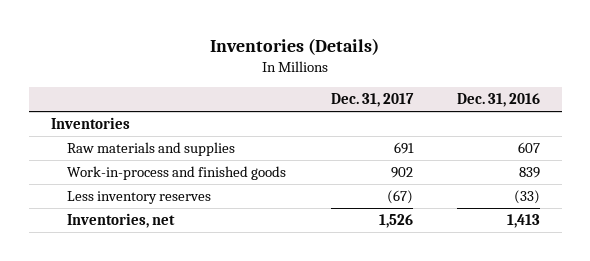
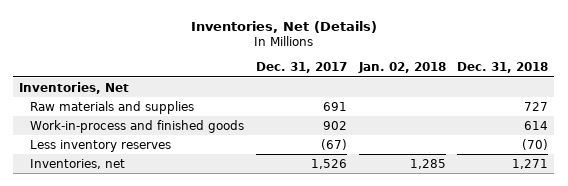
- Inventories (Details)
+ Inventories, Net (Details)
- | Dec. 31, 2017 | Dec. 31, 2016
+ | Dec. 31, 2017 | Jan. 02, 2018 | Dec. 31, 2018
- Inventories
+ Inventories, Net

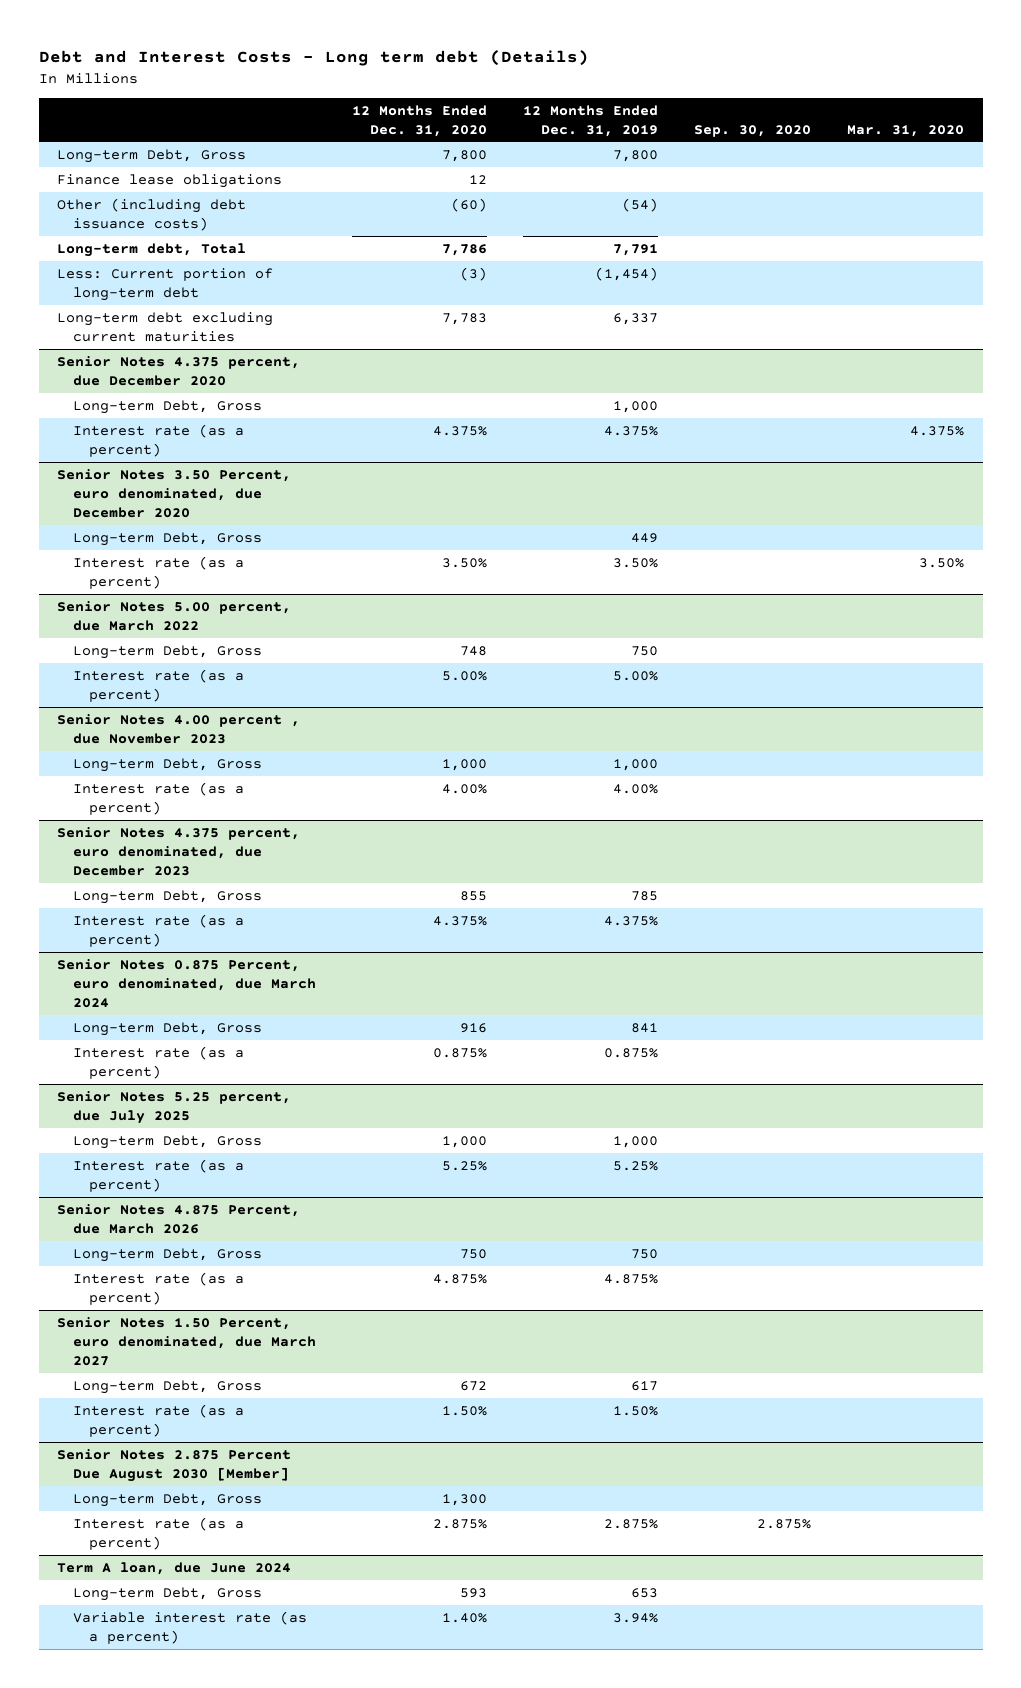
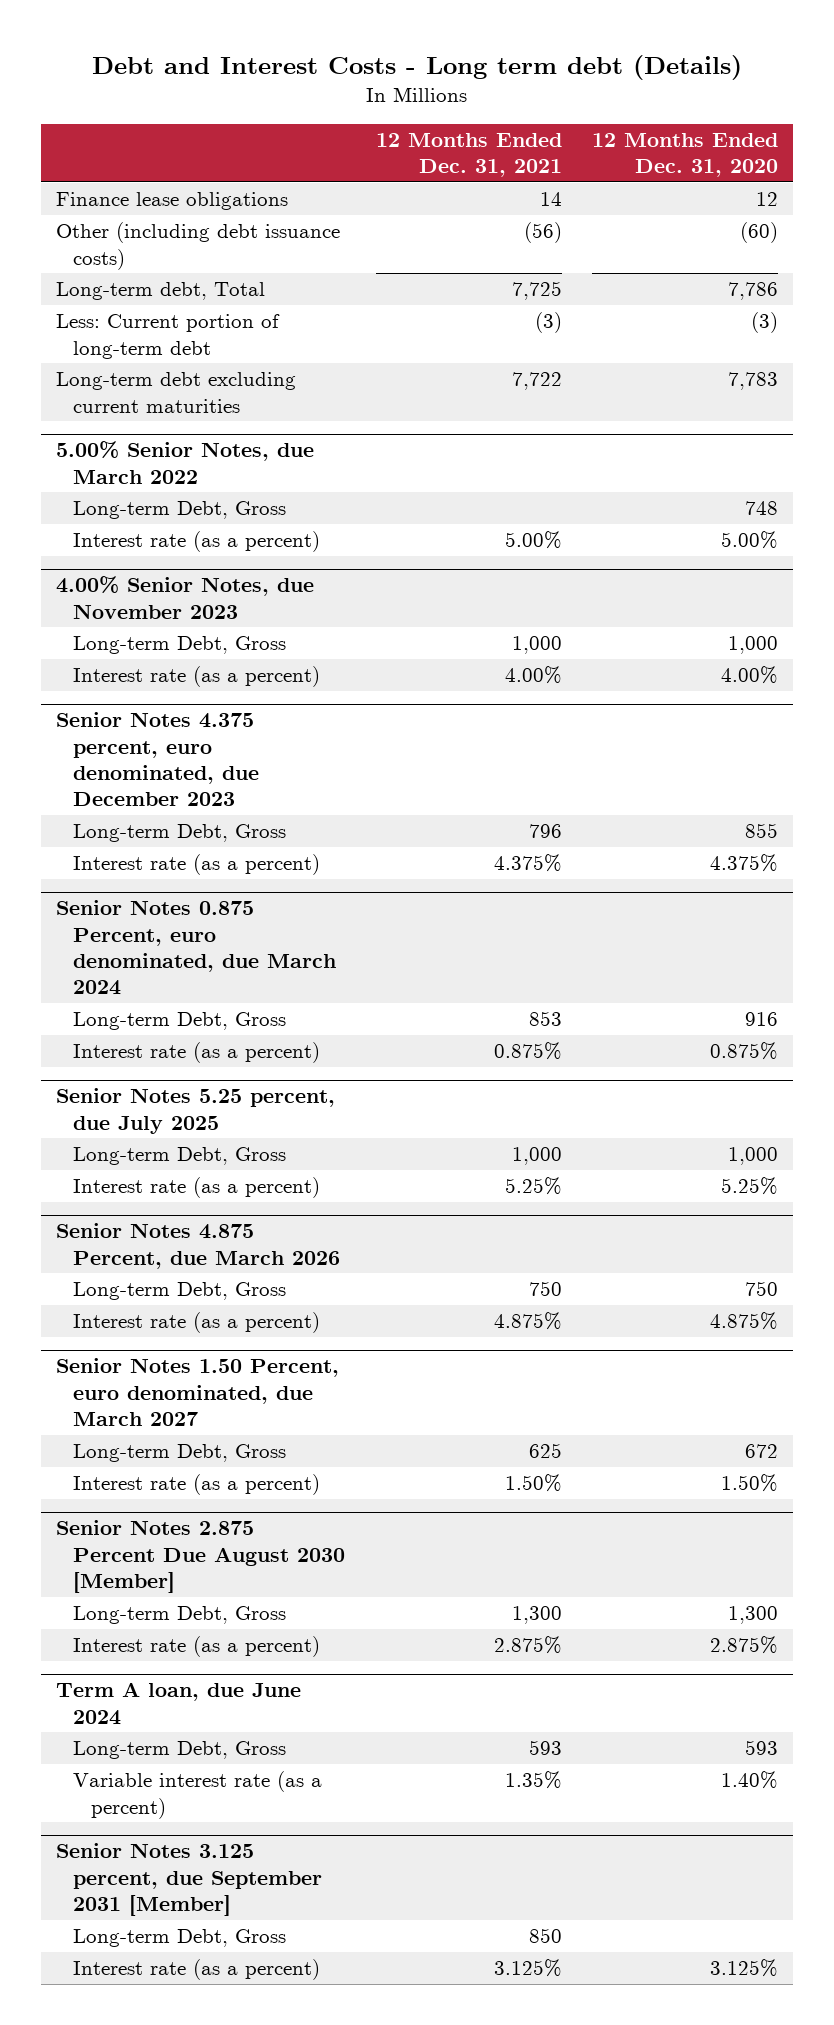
- | 12 Months Ended Dec. 31, 2020 | 12 Months Ended Dec. 31, 2019 | Sep. 30, 2020 | Mar. 31, 2020
+ | 12 Months Ended Dec. 31, 2021 | 12 Months Ended Dec. 31, 2020
- Long-term Debt, Gross | 7,800 | 7,800 | |
- Senior Notes 4.375 percent, due December 2020
- Long-term Debt, Gross | | 1,000 | |
- Interest rate (as a percent) | 4.375% | 4.375% | | 4.375%
- Senior Notes 3.50 Percent, euro denominated, due December 2020
- Long-term Debt, Gross | | 449 | |
- Interest rate (as a percent) | 3.50% | 3.50% | | 3.50%
- Senior Notes 5.00 percent, due March 2022
+ 5.00% Senior Notes, due March 2022
- Senior Notes 4.00 percent , due November 2023
+ 4.00% Senior Notes, due November 2023
+ Senior Notes 3.125 percent, due September 2031 [Member]
+ Long-term Debt, Gross | 850 |
+ Interest rate (as a percent) | 3.125% | 3.125%

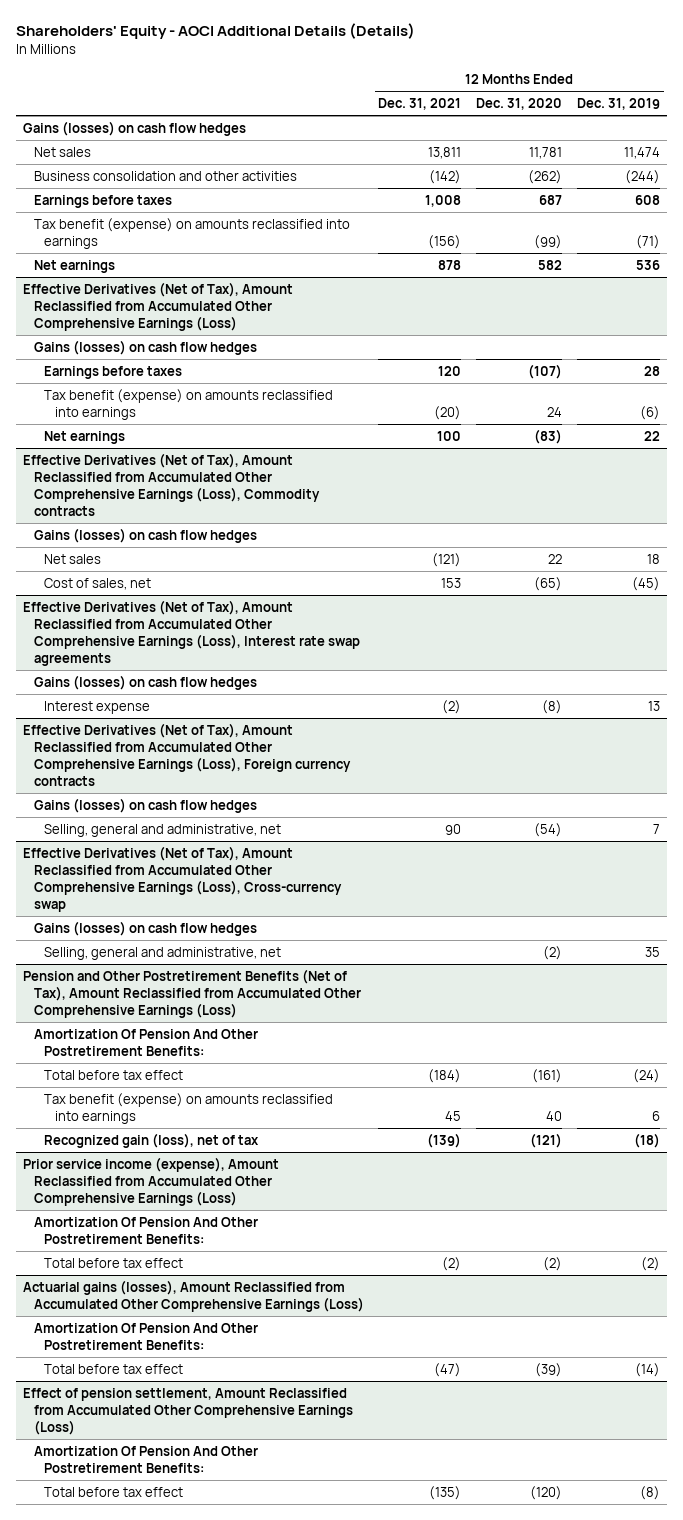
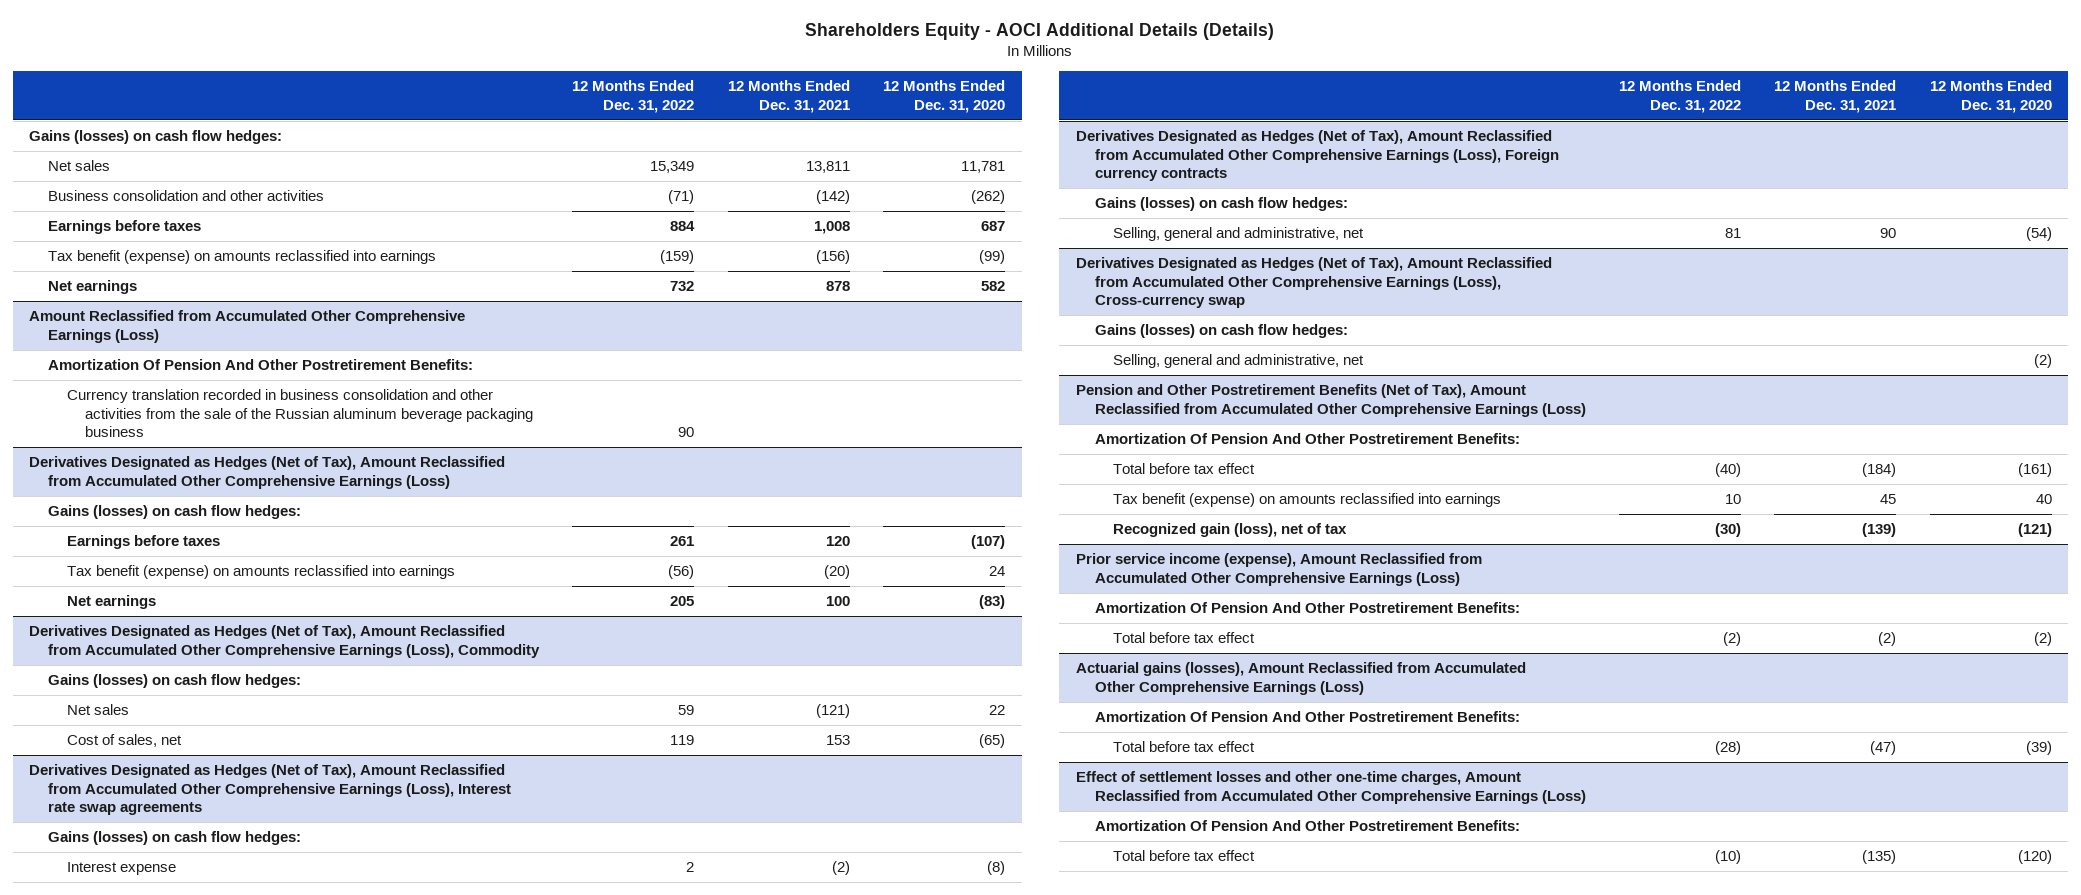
- Shareholders' Equity - AOCI Additional Details (Details)
+ Shareholders Equity - AOCI Additional Details (Details)
- | 12 Months Ended Dec. 31, 2021 | 12 Months Ended Dec. 31, 2020 | 12 Months Ended Dec. 31, 2019
+ | 12 Months Ended Dec. 31, 2022 | 12 Months Ended Dec. 31, 2021 | 12 Months Ended Dec. 31, 2020
- Gains (losses) on cash flow hedges
+ Gains (losses) on cash flow hedges:
- Effective Derivatives (Net of Tax), Amount Reclassified from Accumulated Other Comprehensive Earnings (Loss)
- Gains (losses) on cash flow hedges
+ Amount Reclassified from Accumulated Other Comprehensive Earnings (Loss)
+ Amortization Of Pension And Other Postretirement Benefits:
+ Currency translation recorded in business consolidation and other activities from the sale of the Russian aluminum beverage packaging business | 90 | |
+ Derivatives Designated as Hedges (Net of Tax), Amount Reclassified from Accumulated Other Comprehensive Earnings (Loss)
+ Gains (losses) on cash flow hedges:
- Effective Derivatives (Net of Tax), Amount Reclassified from Accumulated Other Comprehensive Earnings (Loss), Commodity contracts
- Gains (losses) on cash flow hedges
+ Derivatives Designated as Hedges (Net of Tax), Amount Reclassified from Accumulated Other Comprehensive Earnings (Loss), Commodity
+ Gains (losses) on cash flow hedges:
- Effective Derivatives (Net of Tax), Amount Reclassified from Accumulated Other Comprehensive Earnings (Loss), Interest rate swap agreements
- Gains (losses) on cash flow hedges
+ Derivatives Designated as Hedges (Net of Tax), Amount Reclassified from Accumulated Other Comprehensive Earnings (Loss), Interest rate swap agreements
+ Gains (losses) on cash flow hedges:
- Effective Derivatives (Net of Tax), Amount Reclassified from Accumulated Other Comprehensive Earnings (Loss), Foreign currency contracts
- Gains (losses) on cash flow hedges
+ Derivatives Designated as Hedges (Net of Tax), Amount Reclassified from Accumulated Other Comprehensive Earnings (Loss), Foreign currency contracts
+ Gains (losses) on cash flow hedges:
- Effective Derivatives (Net of Tax), Amount Reclassified from Accumulated Other Comprehensive Earnings (Loss), Cross-currency swap
- Gains (losses) on cash flow hedges
+ Derivatives Designated as Hedges (Net of Tax), Amount Reclassified from Accumulated Other Comprehensive Earnings (Loss), Cross-currency swap
+ Gains (losses) on cash flow hedges:
- Effect of pension settlement, Amount Reclassified from Accumulated Other Comprehensive Earnings (Loss)
+ Effect of settlement losses and other one-time charges, Amount Reclassified from Accumulated Other Comprehensive Earnings (Loss)

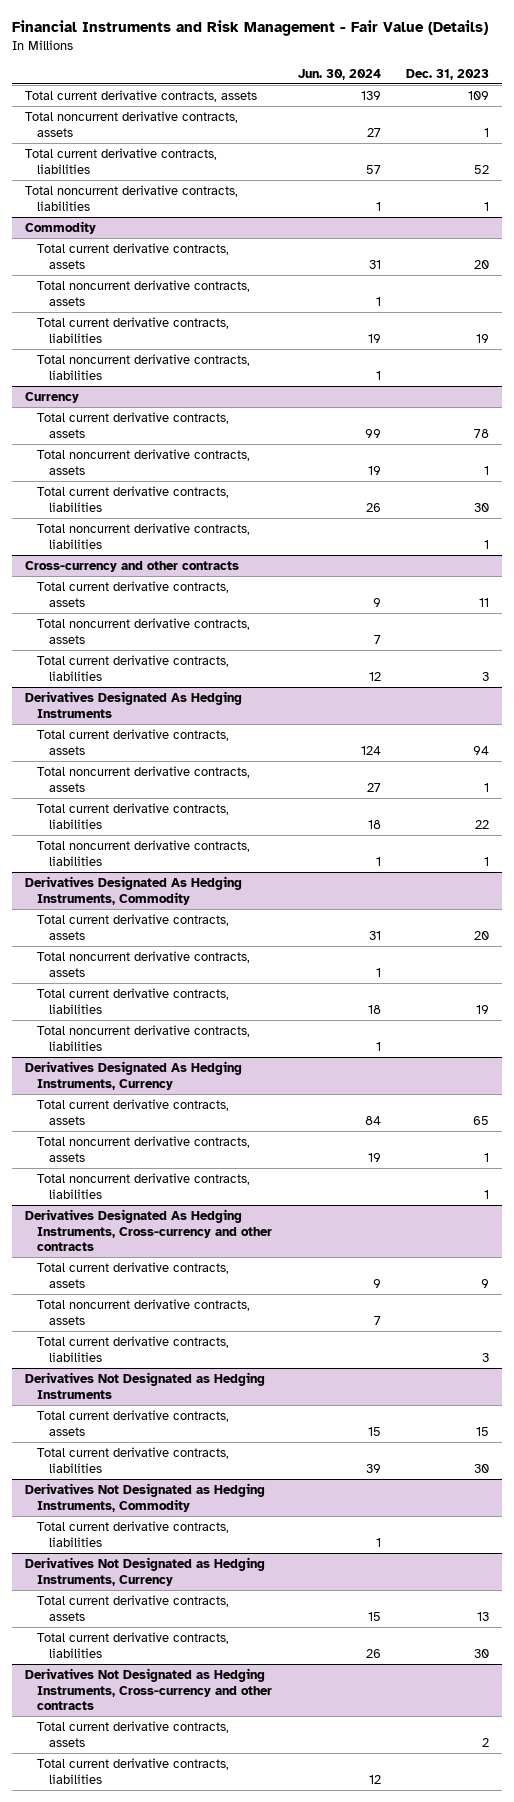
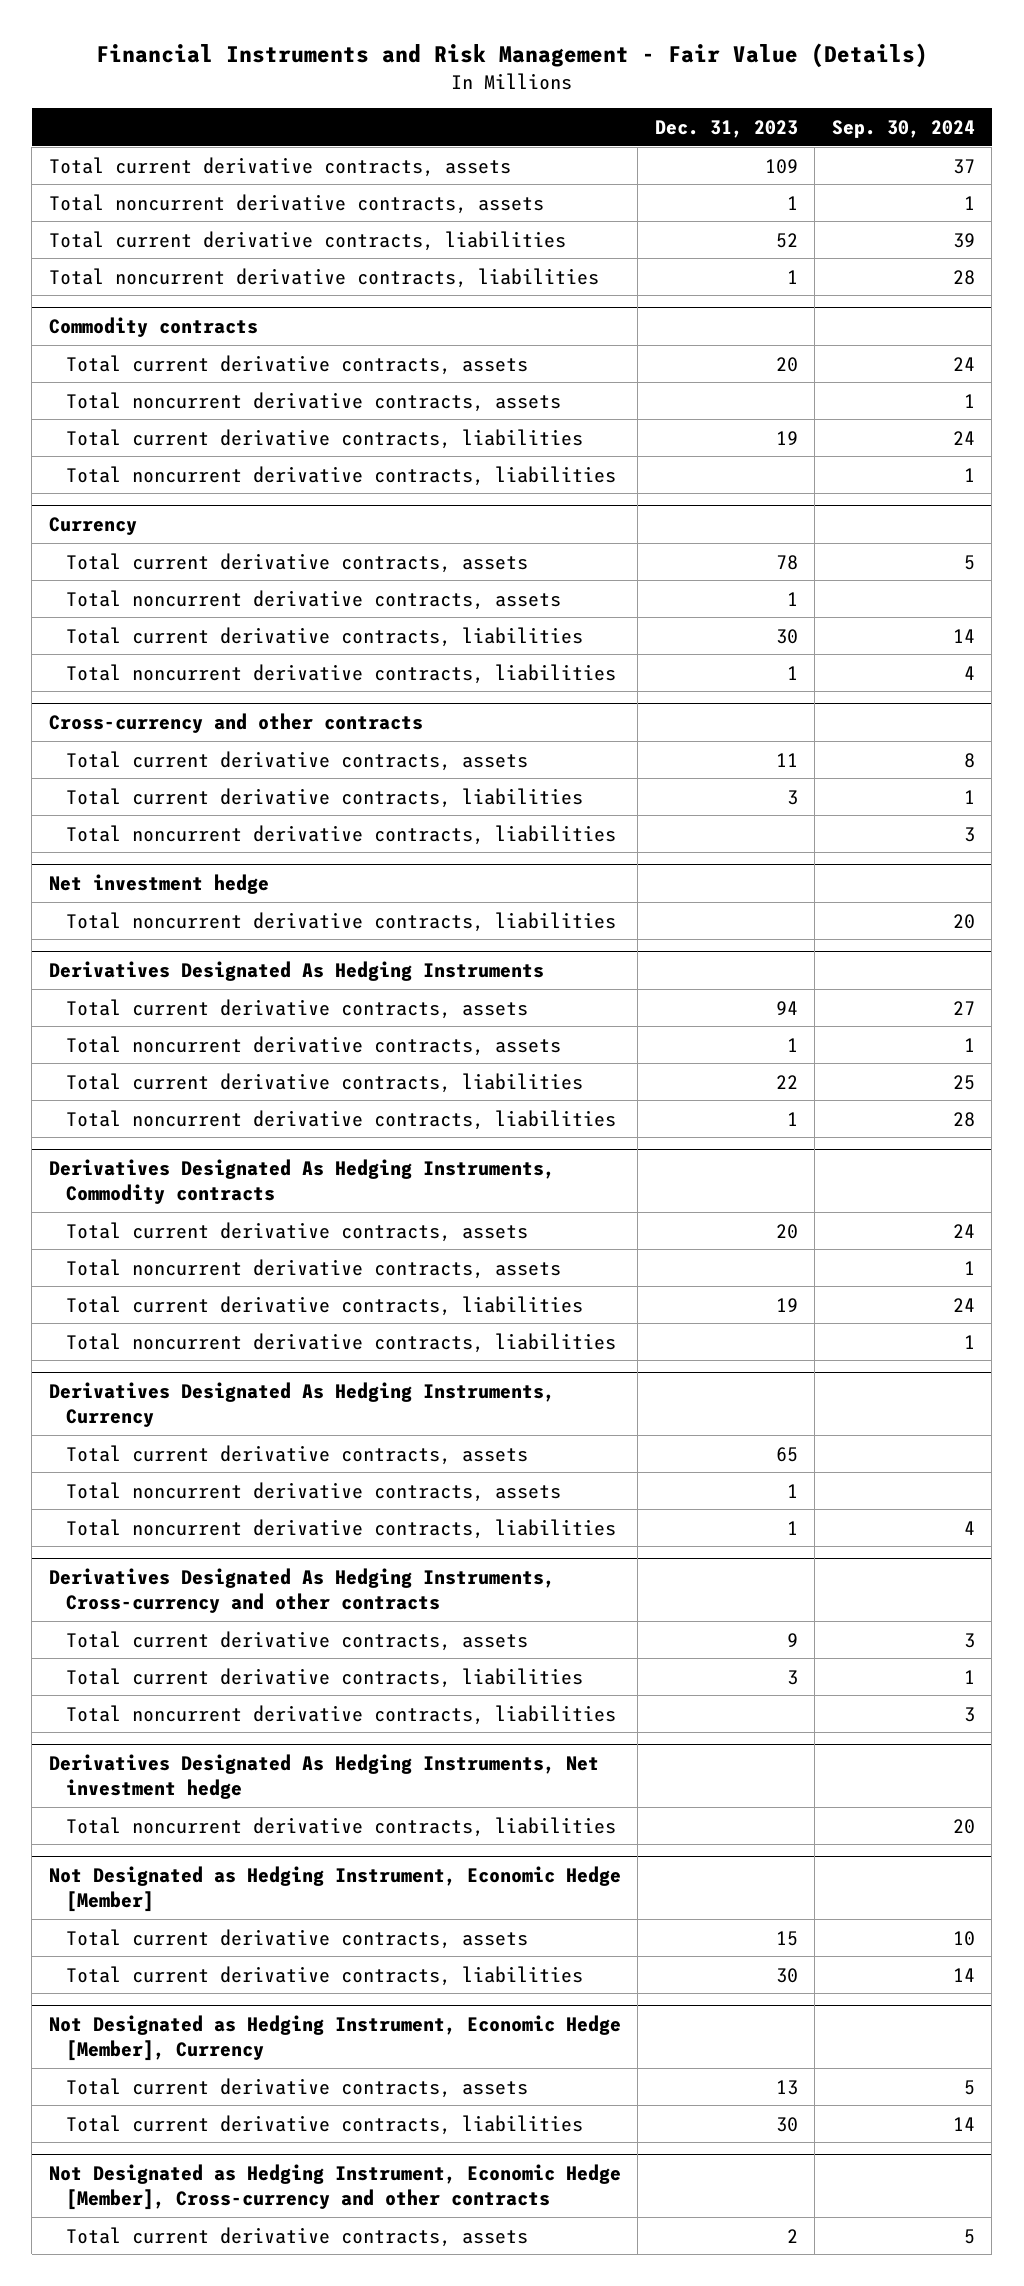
- | Jun. 30, 2024 | Dec. 31, 2023
+ | Dec. 31, 2023 | Sep. 30, 2024
- Commodity
+ Commodity contracts
@ Cross-currency and other contracts
- Total noncurrent derivative contracts, assets | 7 |
+ Total noncurrent derivative contracts, liabilities | | 3
+ Net investment hedge
+ Total noncurrent derivative contracts, liabilities | | 20
- Derivatives Designated As Hedging Instruments, Commodity
+ Derivatives Designated As Hedging Instruments, Commodity contracts
@ Derivatives Designated As Hedging Instruments, Cross-currency and other contracts
- Total noncurrent derivative contracts, assets | 7 |
- Derivatives Not Designated as Hedging Instruments
@ Derivatives Designated As Hedging Instruments, Cross-currency and other contracts
+ Total noncurrent derivative contracts, liabilities | | 3
+ Derivatives Designated As Hedging Instruments, Net investment hedge
+ Total noncurrent derivative contracts, liabilities | | 20
+ Not Designated as Hedging Instrument, Economic Hedge [Member]
- Derivatives Not Designated as Hedging Instruments, Commodity
- Total current derivative contracts, liabilities | 1 |
- Derivatives Not Designated as Hedging Instruments, Currency
+ Not Designated as Hedging Instrument, Economic Hedge [Member], Currency
- Derivatives Not Designated as Hedging Instruments, Cross-currency and other contracts
+ Not Designated as Hedging Instrument, Economic Hedge [Member], Cross-currency and other contracts
- Total current derivative contracts, liabilities | 12 |

